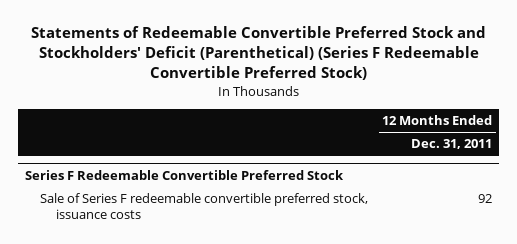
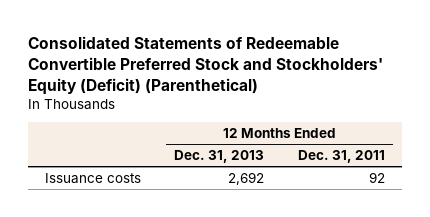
- Statements of Redeemable Convertible Preferred Stock and Stockholders' Deficit (Parenthetical) (Series F Redeemable Convertible Preferred Stock)
+ Consolidated Statements of Redeemable Convertible Preferred Stock and Stockholders' Equity (Deficit) (Parenthetical)
- | 12 Months Ended Dec. 31, 2011
+ | 12 Months Ended Dec. 31, 2013 | 12 Months Ended Dec. 31, 2011
- Series F Redeemable Convertible Preferred Stock
- Sale of Series F redeemable convertible preferred stock, issuance costs | 92
+ Issuance costs | 2,692 | 92

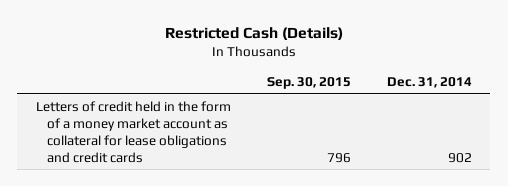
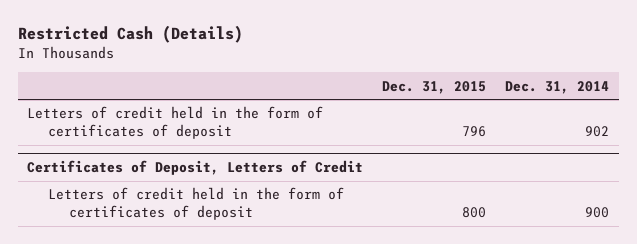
- | Sep. 30, 2015 | Dec. 31, 2014
+ | Dec. 31, 2015 | Dec. 31, 2014
- Letters of credit held in the form of a money market account as collateral for lease obligations and credit cards | 796 | 902
+ Letters of credit held in the form of certificates of deposit | 796 | 902
+ Certificates of Deposit, Letters of Credit
+ Letters of credit held in the form of certificates of deposit | 800 | 900

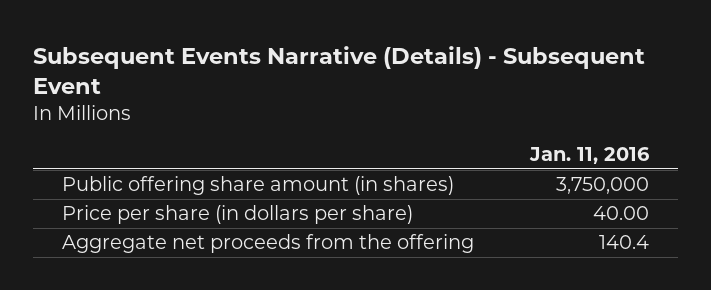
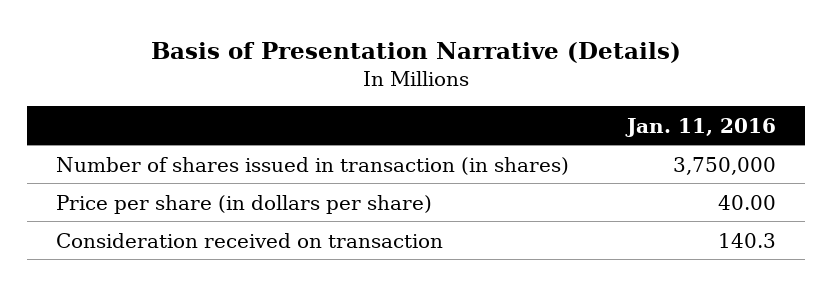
- Subsequent Events Narrative (Details) - Subsequent Event
+ Basis of Presentation Narrative (Details)
- Public offering share amount (in shares) | 3,750,000
+ Number of shares issued in transaction (in shares) | 3,750,000
- Aggregate net proceeds from the offering | 140.4
+ Consideration received on transaction | 140.3

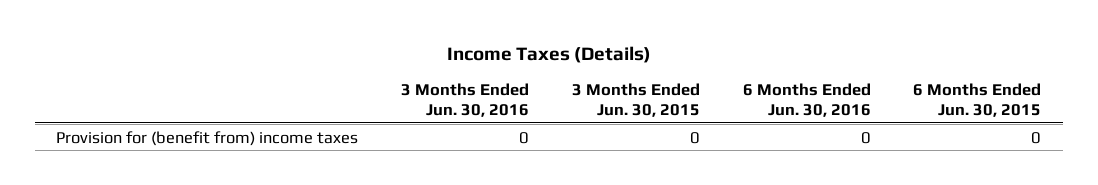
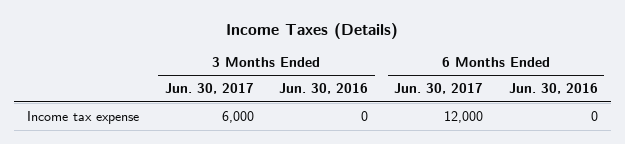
- | 3 Months Ended Jun. 30, 2016 | 3 Months Ended Jun. 30, 2015 | 6 Months Ended Jun. 30, 2016 | 6 Months Ended Jun. 30, 2015
+ | 3 Months Ended Jun. 30, 2017 | 3 Months Ended Jun. 30, 2016 | 6 Months Ended Jun. 30, 2017 | 6 Months Ended Jun. 30, 2016
- Provision for (benefit from) income taxes | 0 | 0 | 0 | 0
+ Income tax expense | 6,000 | 0 | 12,000 | 0

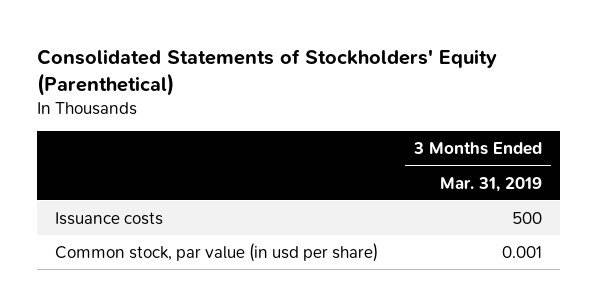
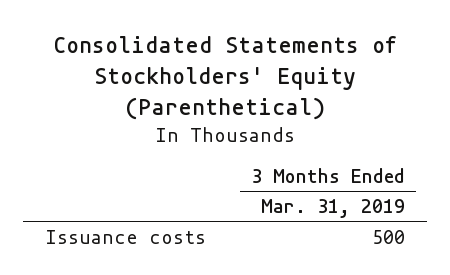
- Common stock, par value (in usd per share) | 0.001

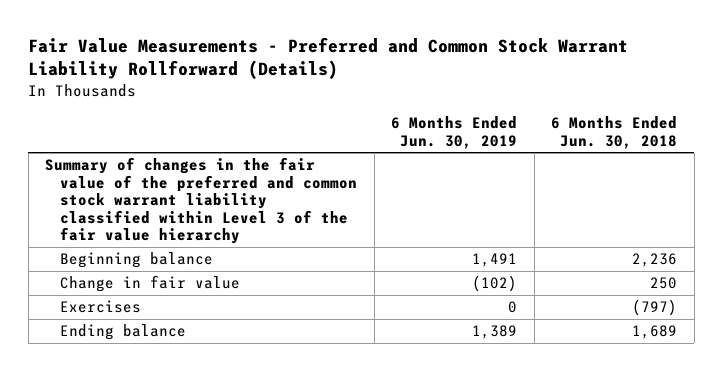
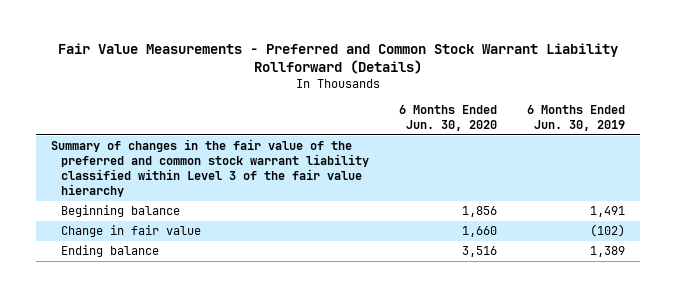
- | 6 Months Ended Jun. 30, 2019 | 6 Months Ended Jun. 30, 2018
+ | 6 Months Ended Jun. 30, 2020 | 6 Months Ended Jun. 30, 2019
- Exercises | 0 | (797)

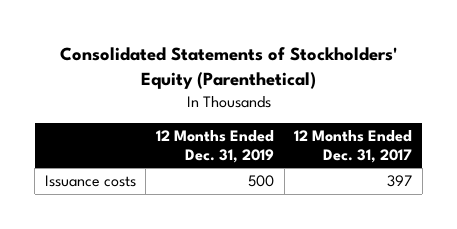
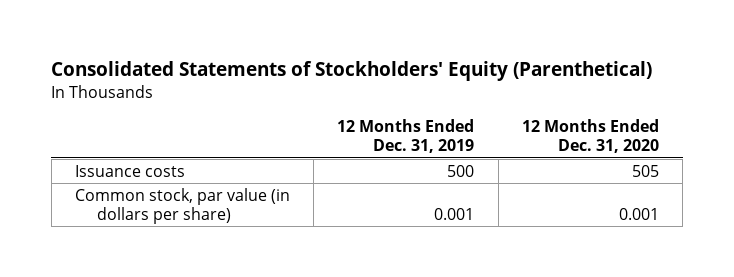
- | 12 Months Ended Dec. 31, 2019 | 12 Months Ended Dec. 31, 2017
+ | 12 Months Ended Dec. 31, 2019 | 12 Months Ended Dec. 31, 2020
+ Common stock, par value (in dollars per share) | 0.001 | 0.001

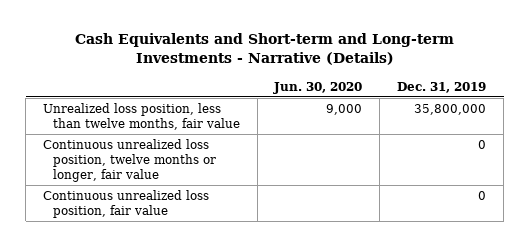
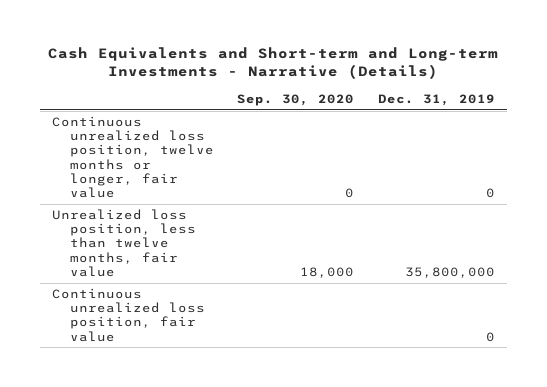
- | Jun. 30, 2020 | Dec. 31, 2019
+ | Sep. 30, 2020 | Dec. 31, 2019
moved down: Unrealized loss position, less than twelve months, fair value | 18,000 | 35,800,000

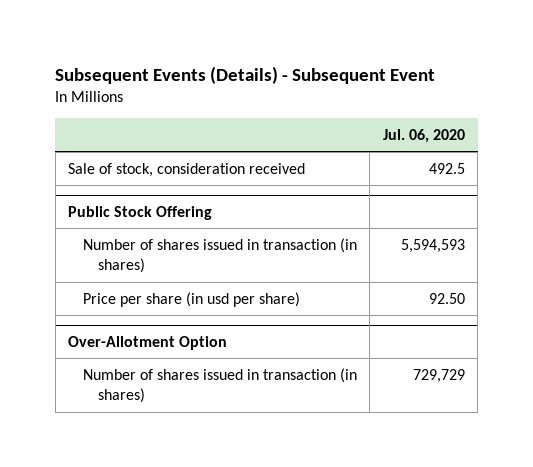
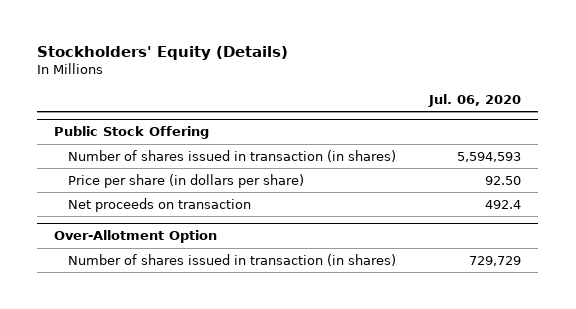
- Subsequent Events (Details) - Subsequent Event
+ Stockholders' Equity (Details)
- Sale of stock, consideration received | 492.5
@ Public Stock Offering
- Price per share (in usd per share) | 92.50
+ Price per share (in dollars per share) | 92.50
+ Net proceeds on transaction | 492.4

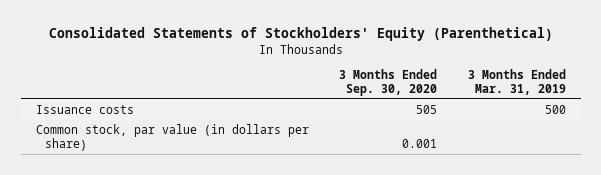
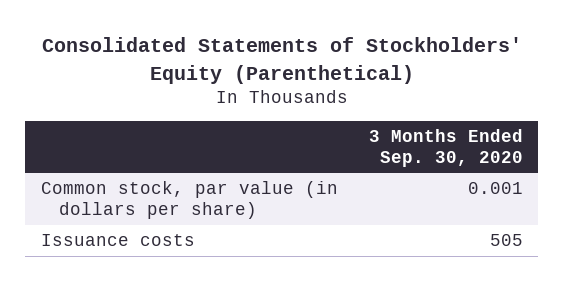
- | 3 Months Ended Sep. 30, 2020 | 3 Months Ended Mar. 31, 2019
+ | 3 Months Ended Sep. 30, 2020
moved down: Issuance costs | 505

